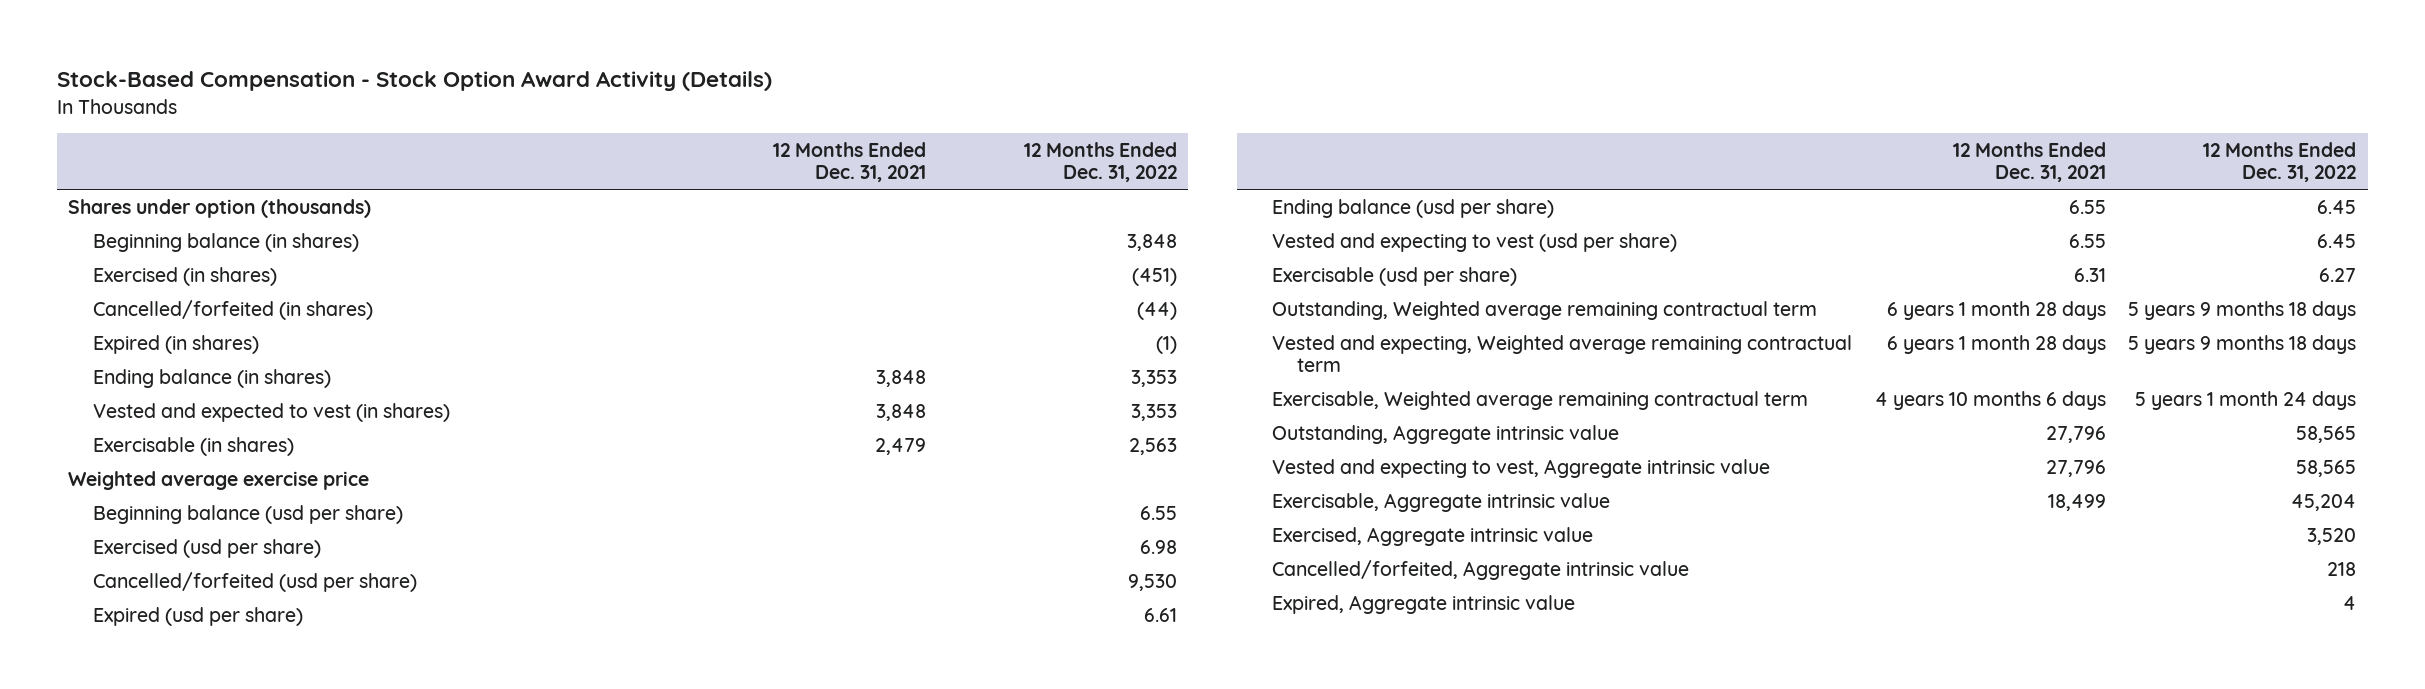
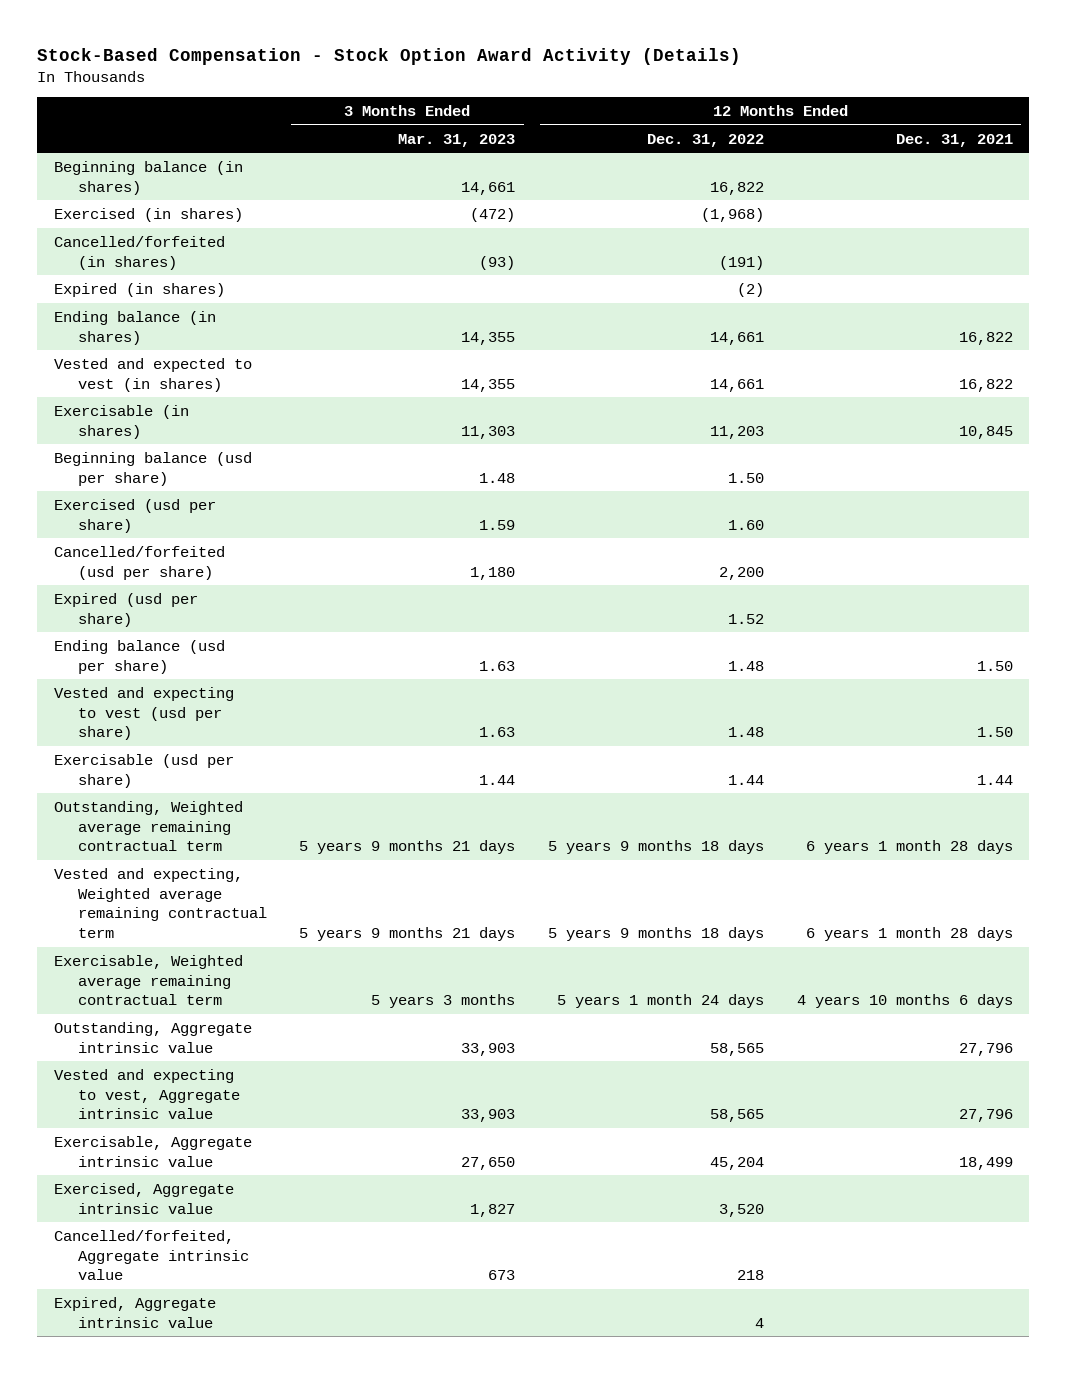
- | 12 Months Ended Dec. 31, 2021 | 12 Months Ended Dec. 31, 2022
+ | 3 Months Ended Mar. 31, 2023 | 12 Months Ended Dec. 31, 2022 | 12 Months Ended Dec. 31, 2021
- Shares under option (thousands)
- Beginning balance (in shares) | | 3,848
- Exercised (in shares) | | (451)
- Cancelled/forfeited (in shares) | | (44)
- Expired (in shares) | | (1)
- Ending balance (in shares) | 3,848 | 3,353
- Vested and expected to vest (in shares) | 3,848 | 3,353
- Exercisable (in shares) | 2,479 | 2,563
- Weighted average exercise price
- Beginning balance (usd per share) | | 6.55
- Exercised (usd per share) | | 6.98
- Cancelled/forfeited (usd per share) | | 9,530
- Expired (usd per share) | | 6.61
- Ending balance (usd per share) | 6.55 | 6.45
- Vested and expecting to vest (usd per share) | 6.55 | 6.45
- Exercisable (usd per share) | 6.31 | 6.27
+ Beginning balance (in shares) | 14,661 | 16,822 |
+ Exercised (in shares) | (472) | (1,968) |
+ Cancelled/forfeited (in shares) | (93) | (191) |
+ Expired (in shares) | | (2) |
+ Ending balance (in shares) | 14,355 | 14,661 | 16,822
+ Vested and expected to vest (in shares) | 14,355 | 14,661 | 16,822
+ Exercisable (in shares) | 11,303 | 11,203 | 10,845
+ Beginning balance (usd per share) | 1.48 | 1.50 |
+ Exercised (usd per share) | 1.59 | 1.60 |
+ Cancelled/forfeited (usd per share) | 1,180 | 2,200 |
+ Expired (usd per share) | | 1.52 |
+ Ending balance (usd per share) | 1.63 | 1.48 | 1.50
+ Vested and expecting to vest (usd per share) | 1.63 | 1.48 | 1.50
+ Exercisable (usd per share) | 1.44 | 1.44 | 1.44

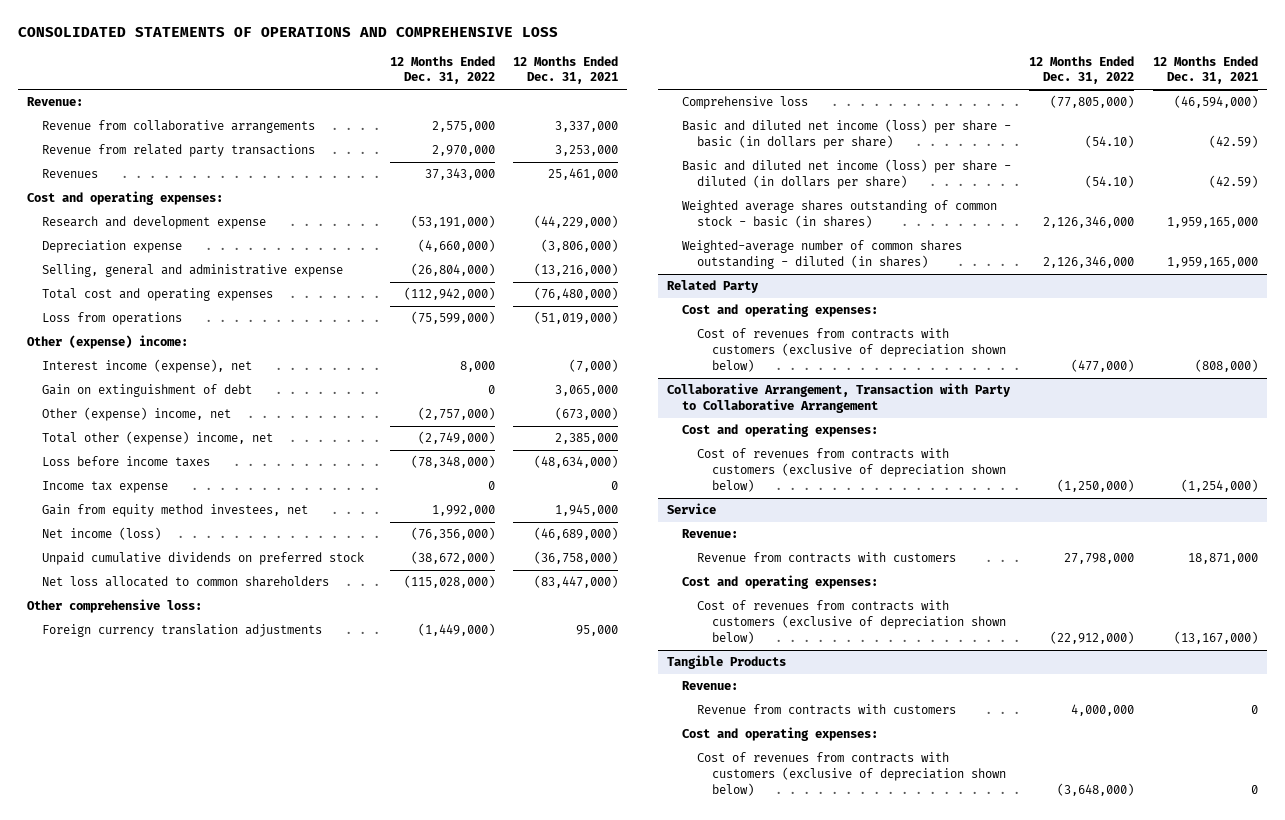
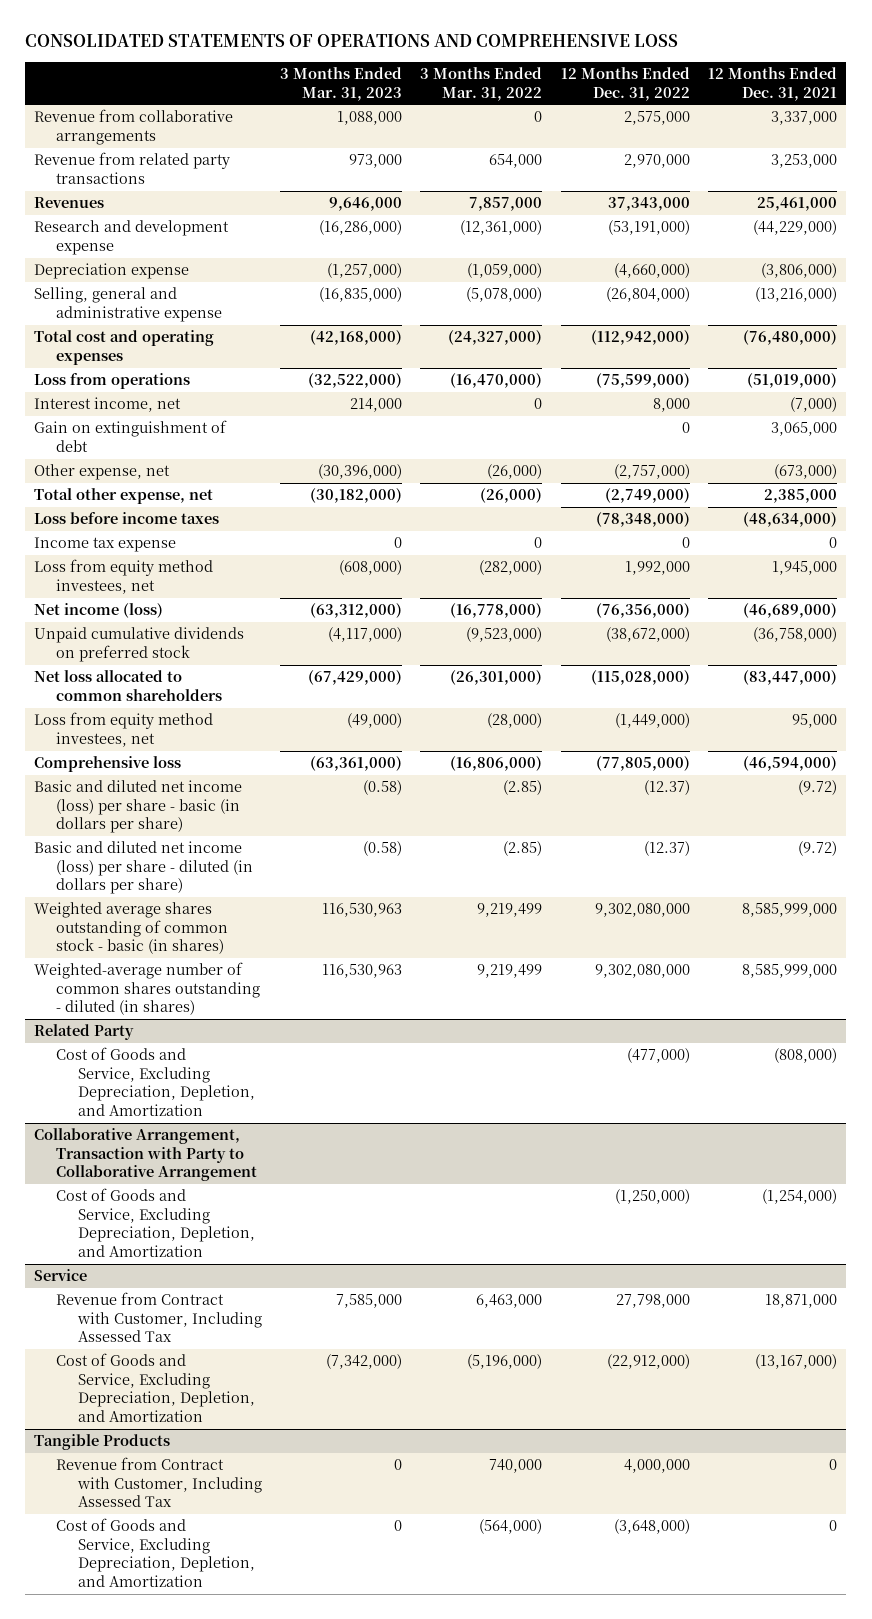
- | 12 Months Ended Dec. 31, 2022 | 12 Months Ended Dec. 31, 2021
+ | 3 Months Ended Mar. 31, 2023 | 3 Months Ended Mar. 31, 2022 | 12 Months Ended Dec. 31, 2022 | 12 Months Ended Dec. 31, 2021
- Revenue:
- Cost and operating expenses:
- Other (expense) income:
- Interest income (expense), net | 8,000 | (7,000)
+ Interest income, net | 214,000 | 0 | 8,000 | (7,000)
- Other (expense) income, net | (2,757,000) | (673,000)
- Total other (expense) income, net | (2,749,000) | 2,385,000
+ Other expense, net | (30,396,000) | (26,000) | (2,757,000) | (673,000)
+ Total other expense, net | (30,182,000) | (26,000) | (2,749,000) | 2,385,000
- Gain from equity method investees, net | 1,992,000 | 1,945,000
+ Loss from equity method investees, net | (608,000) | (282,000) | 1,992,000 | 1,945,000
- Other comprehensive loss:
- Foreign currency translation adjustments | (1,449,000) | 95,000
+ Loss from equity method investees, net | (49,000) | (28,000) | (1,449,000) | 95,000
- Basic and diluted net income (loss) per share - basic (in dollars per share) | (54.10) | (42.59)
- Basic and diluted net income (loss) per share - diluted (in dollars per share) | (54.10) | (42.59)
- Weighted average shares outstanding of common stock - basic (in shares) | 2,126,346,000 | 1,959,165,000
- Weighted-average number of common shares outstanding - diluted (in shares) | 2,126,346,000 | 1,959,165,000
+ Basic and diluted net income (loss) per share - basic (in dollars per share) | (0.58) | (2.85) | (12.37) | (9.72)
+ Basic and diluted net income (loss) per share - diluted (in dollars per share) | (0.58) | (2.85) | (12.37) | (9.72)
+ Weighted average shares outstanding of common stock - basic (in shares) | 116,530,963 | 9,219,499 | 9,302,080,000 | 8,585,999,000
+ Weighted-average number of common shares outstanding - diluted (in shares) | 116,530,963 | 9,219,499 | 9,302,080,000 | 8,585,999,000
@ Related Party
- Cost and operating expenses:
- Cost of revenues from contracts with customers (exclusive of depreciation shown below) | (477,000) | (808,000)
+ Cost of Goods and Service, Excluding Depreciation, Depletion, and Amortization | | | (477,000) | (808,000)
@ Collaborative Arrangement, Transaction with Party to Collaborative Arrangement
- Cost and operating expenses:
- Cost of revenues from contracts with customers (exclusive of depreciation shown below) | (1,250,000) | (1,254,000)
+ Cost of Goods and Service, Excluding Depreciation, Depletion, and Amortization | | | (1,250,000) | (1,254,000)
@ Service
- Revenue:
- Revenue from contracts with customers | 27,798,000 | 18,871,000
- Cost and operating expenses:
- Cost of revenues from contracts with customers (exclusive of depreciation shown below) | (22,912,000) | (13,167,000)
+ Revenue from Contract with Customer, Including Assessed Tax | 7,585,000 | 6,463,000 | 27,798,000 | 18,871,000
+ Cost of Goods and Service, Excluding Depreciation, Depletion, and Amortization | (7,342,000) | (5,196,000) | (22,912,000) | (13,167,000)
@ Tangible Products
- Revenue:
- Revenue from contracts with customers | 4,000,000 | 0
- Cost and operating expenses:
- Cost of revenues from contracts with customers (exclusive of depreciation shown below) | (3,648,000) | 0
+ Revenue from Contract with Customer, Including Assessed Tax | 0 | 740,000 | 4,000,000 | 0
+ Cost of Goods and Service, Excluding Depreciation, Depletion, and Amortization | 0 | (564,000) | (3,648,000) | 0

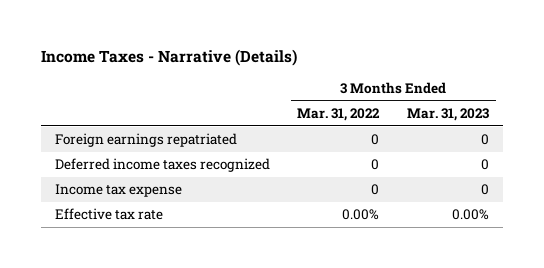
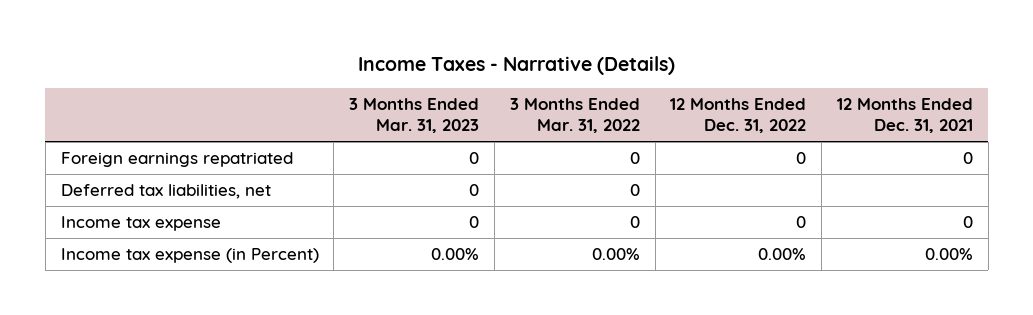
- | 3 Months Ended Mar. 31, 2022 | 3 Months Ended Mar. 31, 2023
+ | 3 Months Ended Mar. 31, 2023 | 3 Months Ended Mar. 31, 2022 | 12 Months Ended Dec. 31, 2022 | 12 Months Ended Dec. 31, 2021
- Deferred income taxes recognized | 0 | 0
+ Deferred tax liabilities, net | 0 | 0 | |
- Effective tax rate | 0.00% | 0.00%
+ Income tax expense (in Percent) | 0.00% | 0.00% | 0.00% | 0.00%

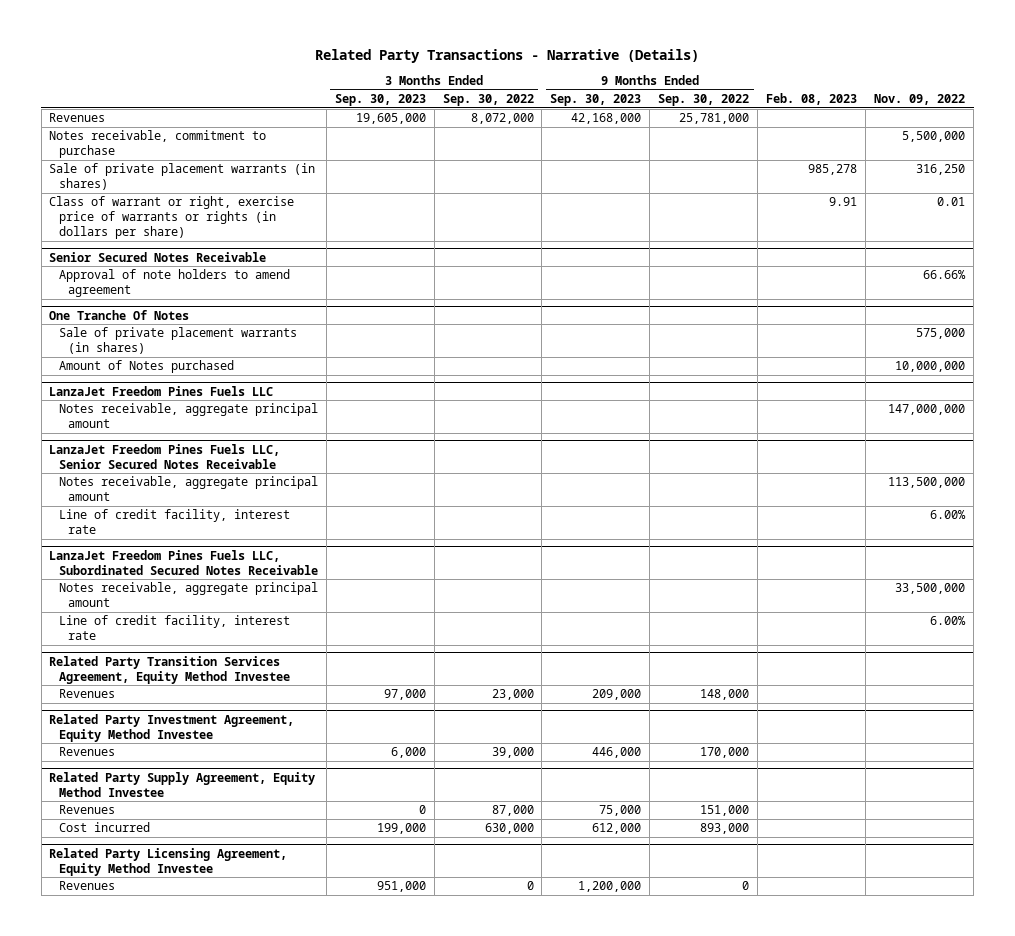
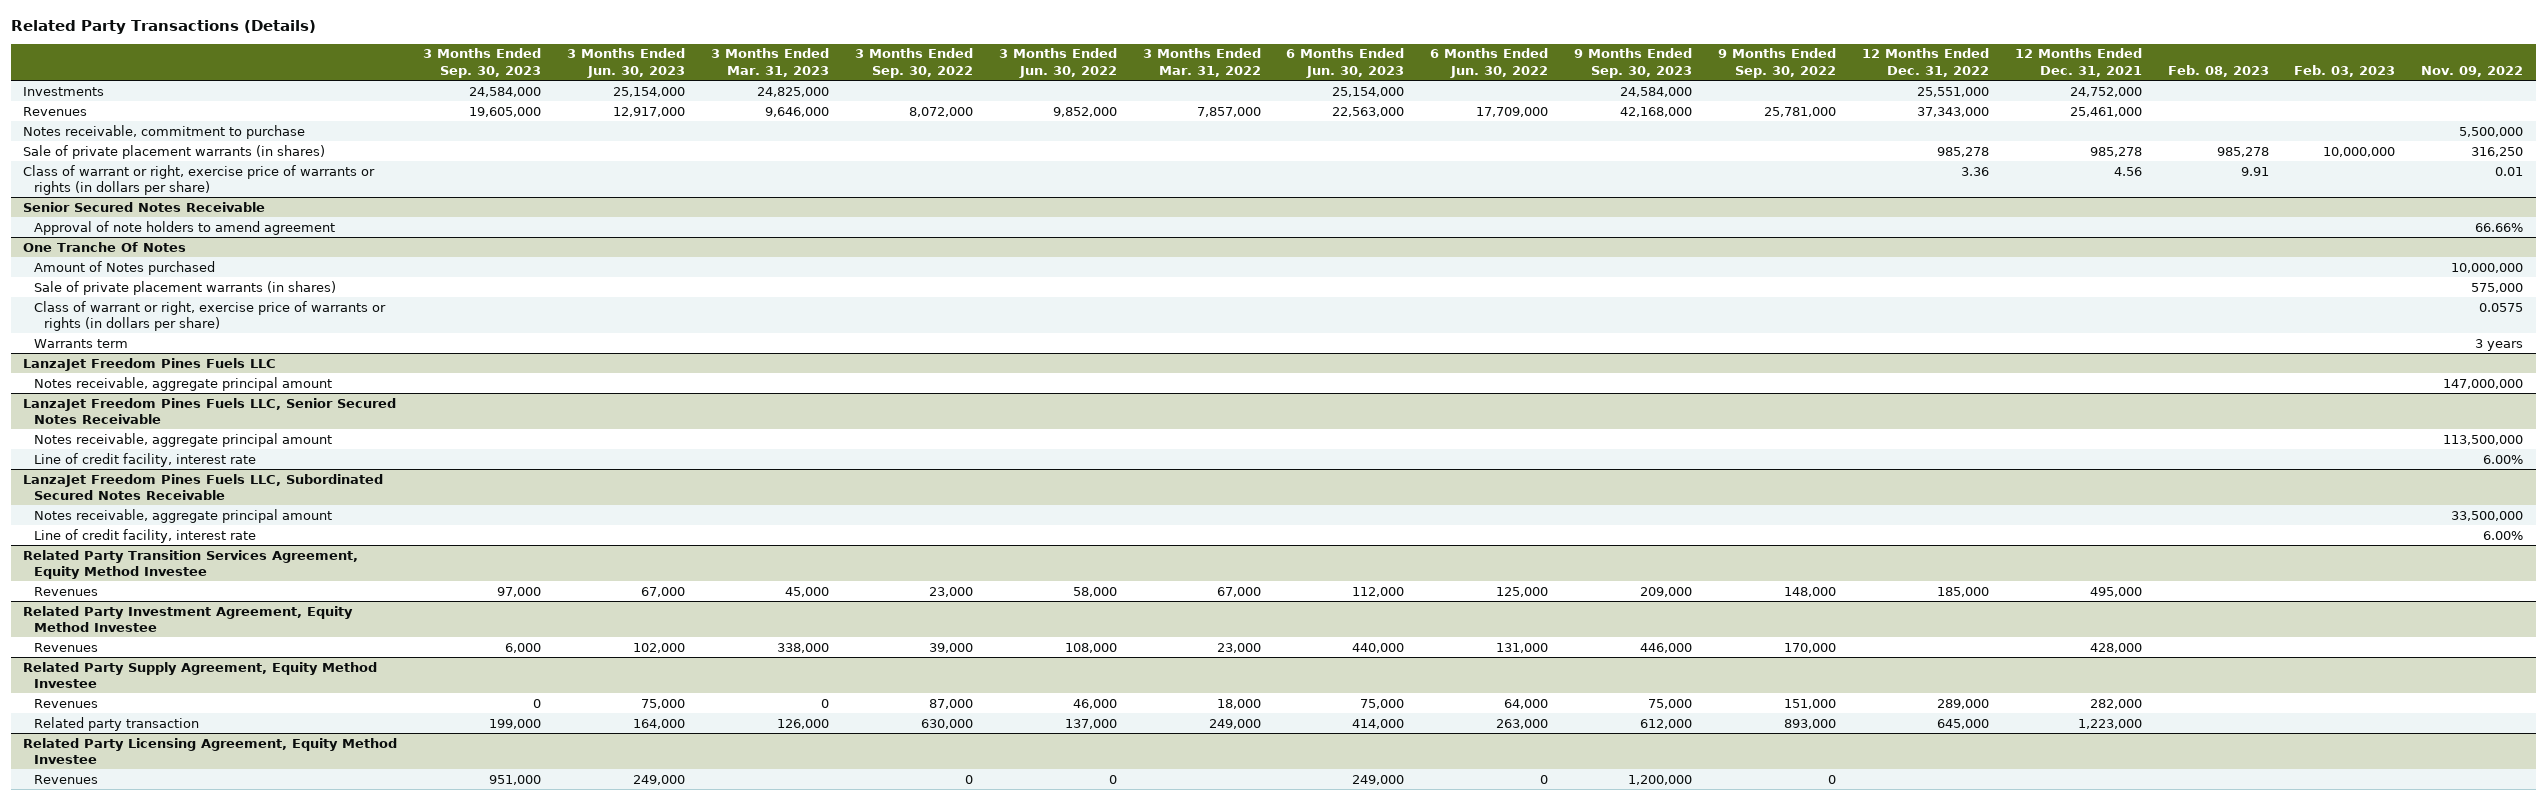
- Related Party Transactions - Narrative (Details)
+ Related Party Transactions (Details)
- | 3 Months Ended Sep. 30, 2023 | 3 Months Ended Sep. 30, 2022 | 9 Months Ended Sep. 30, 2023 | 9 Months Ended Sep. 30, 2022 | Feb. 08, 2023 | Nov. 09, 2022
+ | 3 Months Ended Sep. 30, 2023 | 3 Months Ended Jun. 30, 2023 | 3 Months Ended Mar. 31, 2023 | 3 Months Ended Sep. 30, 2022 | 3 Months Ended Jun. 30, 2022 | 3 Months Ended Mar. 31, 2022 | 6 Months Ended Jun. 30, 2023 | 6 Months Ended Jun. 30, 2022 | 9 Months Ended Sep. 30, 2023 | 9 Months Ended Sep. 30, 2022 | 12 Months Ended Dec. 31, 2022 | 12 Months Ended Dec. 31, 2021 | Feb. 08, 2023 | Feb. 03, 2023 | Nov. 09, 2022
+ Investments | 24,584,000 | 25,154,000 | 24,825,000 | | | | 25,154,000 | | 24,584,000 | | 25,551,000 | 24,752,000 | | |
@ One Tranche Of Notes
moved down: Sale of private placement warrants (in shares) | | | | | | | | | | | | | | | 575,000
+ Class of warrant or right, exercise price of warrants or rights (in dollars per share) | | | | | | | | | | | | | | | 0.0575
+ Warrants term | | | | | | | | | | | | | | | 3 years
@ Related Party Supply Agreement, Equity Method Investee
- Cost incurred | 199,000 | 630,000 | 612,000 | 893,000 | |
+ Related party transaction | 199,000 | 164,000 | 126,000 | 630,000 | 137,000 | 249,000 | 414,000 | 263,000 | 612,000 | 893,000 | 645,000 | 1,223,000 | | |

